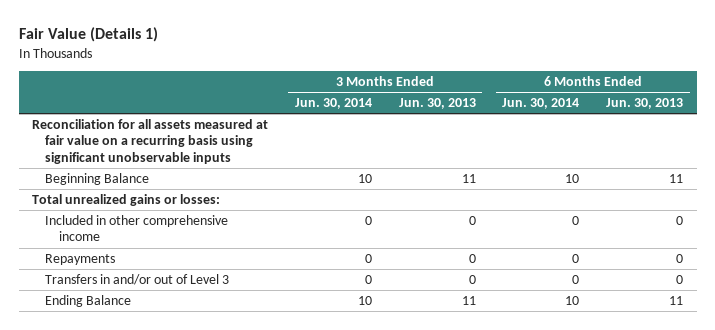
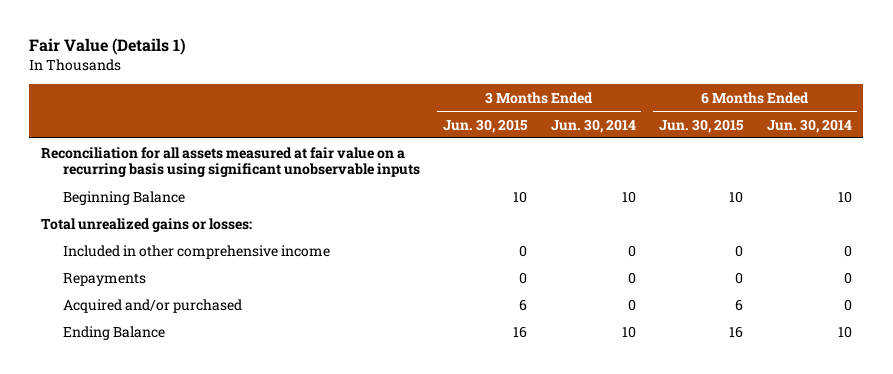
- | 3 Months Ended Jun. 30, 2014 | 3 Months Ended Jun. 30, 2013 | 6 Months Ended Jun. 30, 2014 | 6 Months Ended Jun. 30, 2013
+ | 3 Months Ended Jun. 30, 2015 | 3 Months Ended Jun. 30, 2014 | 6 Months Ended Jun. 30, 2015 | 6 Months Ended Jun. 30, 2014
- Transfers in and/or out of Level 3 | 0 | 0 | 0 | 0
+ Acquired and/or purchased | 6 | 0 | 6 | 0

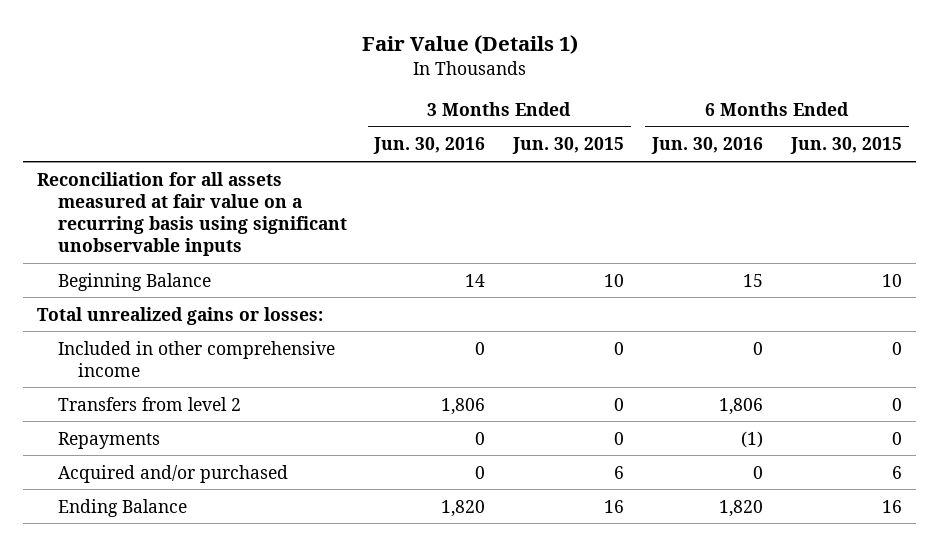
- | 3 Months Ended Jun. 30, 2015 | 3 Months Ended Jun. 30, 2014 | 6 Months Ended Jun. 30, 2015 | 6 Months Ended Jun. 30, 2014
+ | 3 Months Ended Jun. 30, 2016 | 3 Months Ended Jun. 30, 2015 | 6 Months Ended Jun. 30, 2016 | 6 Months Ended Jun. 30, 2015
+ Transfers from level 2 | 1,806 | 0 | 1,806 | 0

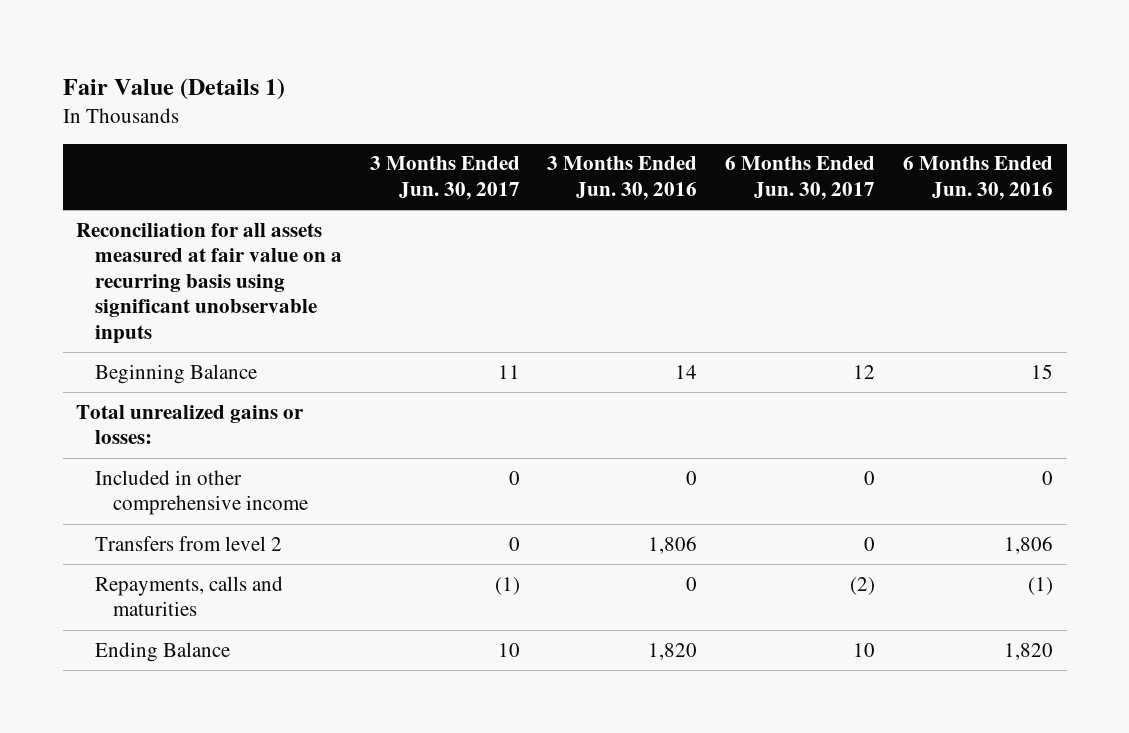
- | 3 Months Ended Jun. 30, 2016 | 3 Months Ended Jun. 30, 2015 | 6 Months Ended Jun. 30, 2016 | 6 Months Ended Jun. 30, 2015
+ | 3 Months Ended Jun. 30, 2017 | 3 Months Ended Jun. 30, 2016 | 6 Months Ended Jun. 30, 2017 | 6 Months Ended Jun. 30, 2016
- Repayments | 0 | 0 | (1) | 0
- Acquired and/or purchased | 0 | 6 | 0 | 6
+ Repayments, calls and maturities | (1) | 0 | (2) | (1)

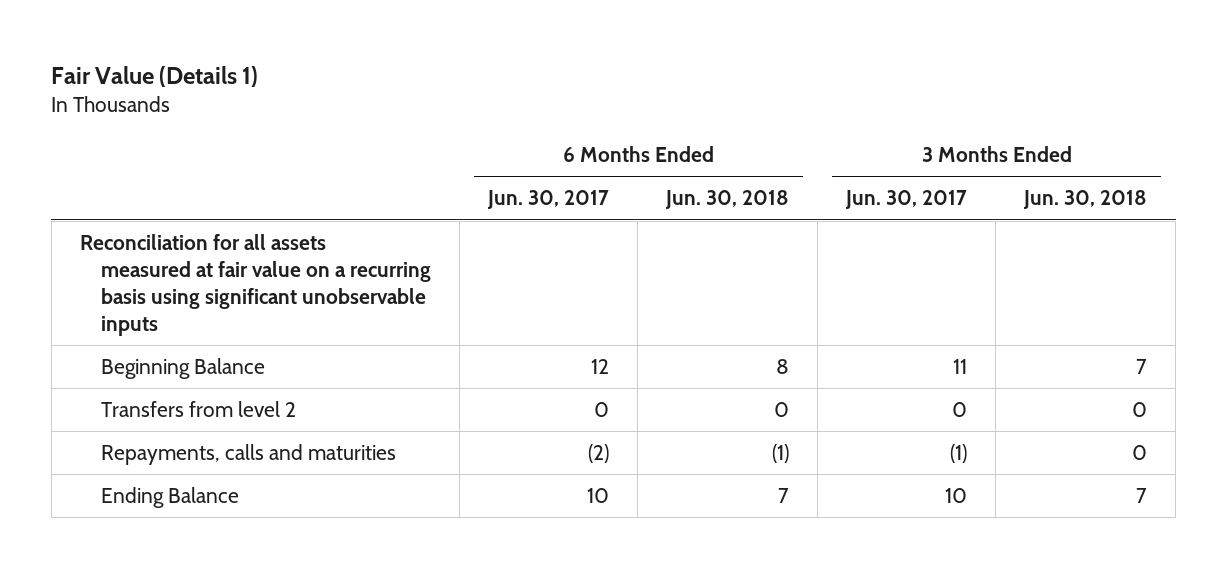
- | 3 Months Ended Jun. 30, 2017 | 3 Months Ended Jun. 30, 2016 | 6 Months Ended Jun. 30, 2017 | 6 Months Ended Jun. 30, 2016
+ | 6 Months Ended Jun. 30, 2017 | 6 Months Ended Jun. 30, 2018 | 3 Months Ended Jun. 30, 2017 | 3 Months Ended Jun. 30, 2018
- Total unrealized gains or losses:
- Included in other comprehensive income | 0 | 0 | 0 | 0

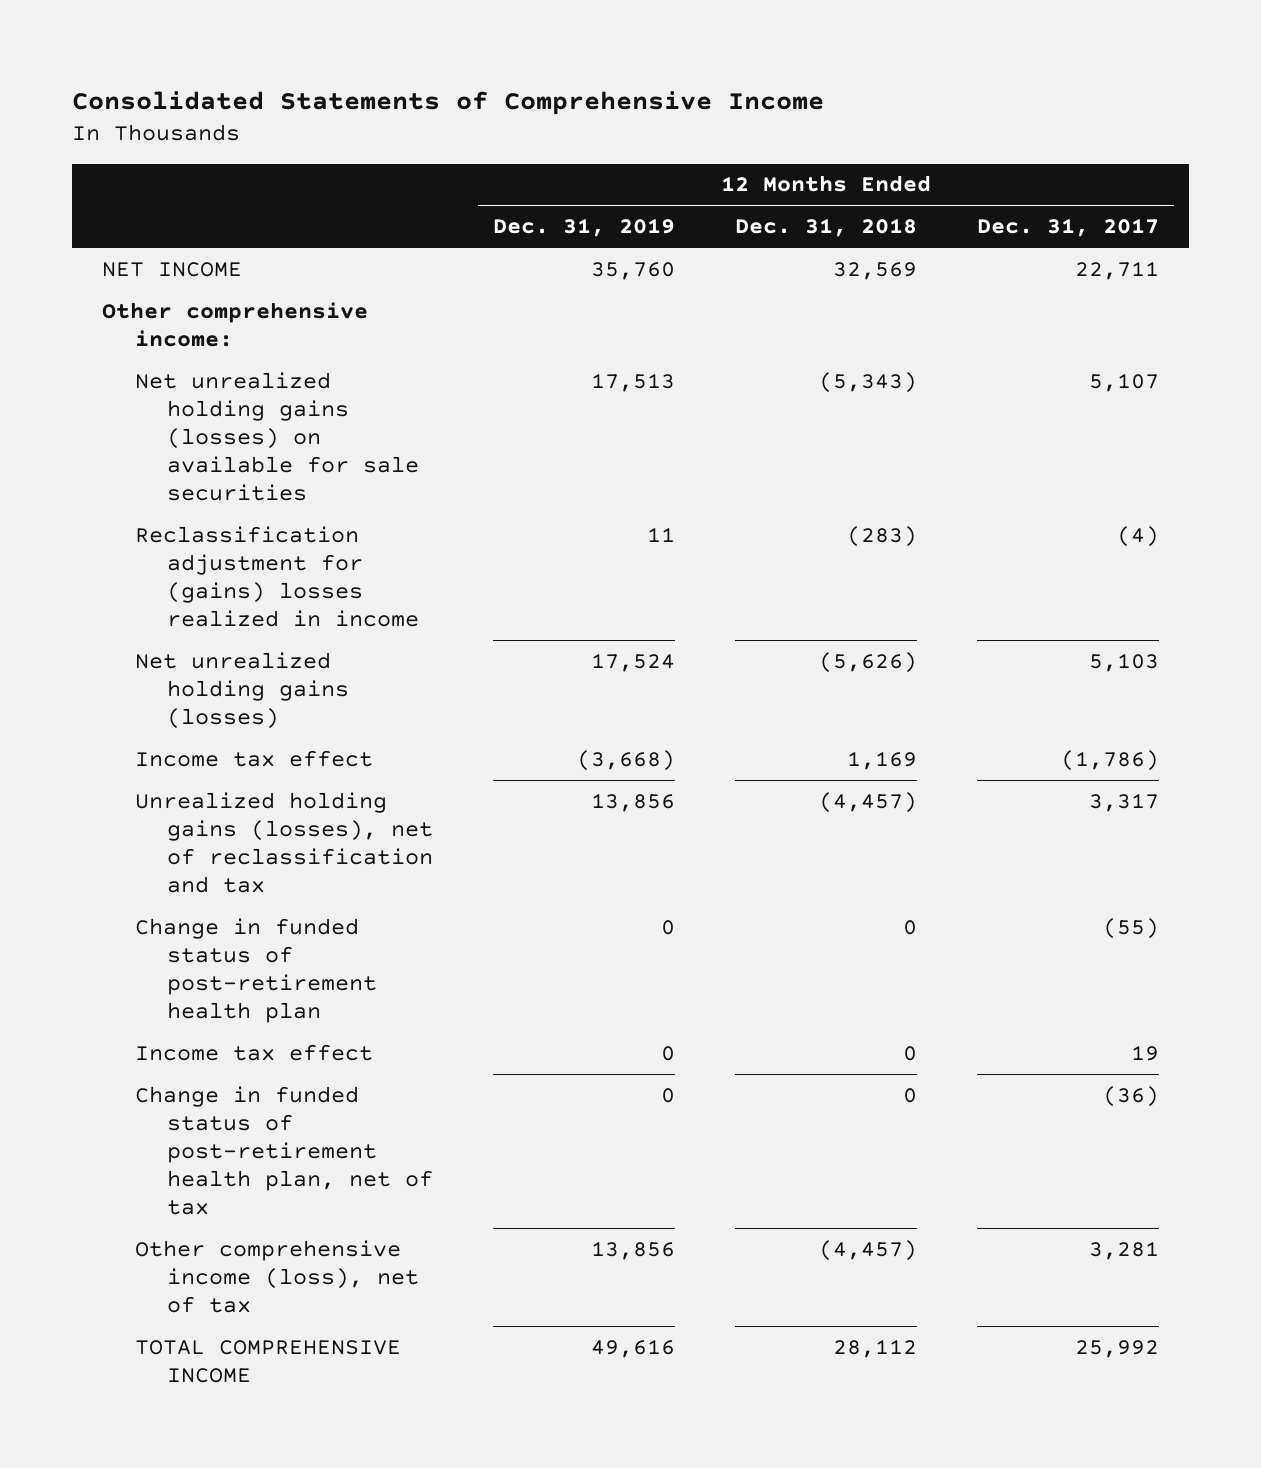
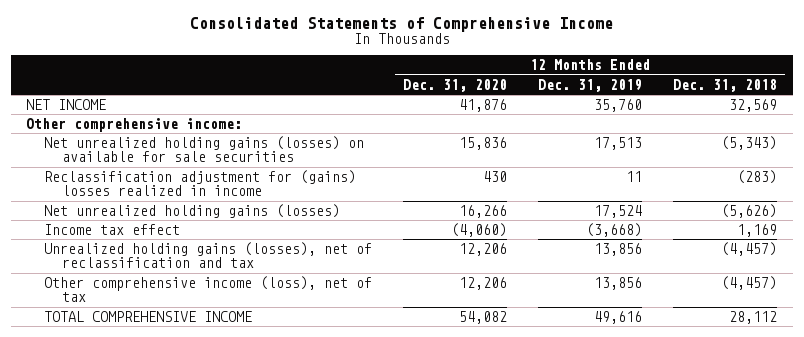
- | 12 Months Ended Dec. 31, 2019 | 12 Months Ended Dec. 31, 2018 | 12 Months Ended Dec. 31, 2017
+ | 12 Months Ended Dec. 31, 2020 | 12 Months Ended Dec. 31, 2019 | 12 Months Ended Dec. 31, 2018
- Change in funded status of post-retirement health plan | 0 | 0 | (55)
- Income tax effect | 0 | 0 | 19
- Change in funded status of post-retirement health plan, net of tax | 0 | 0 | (36)

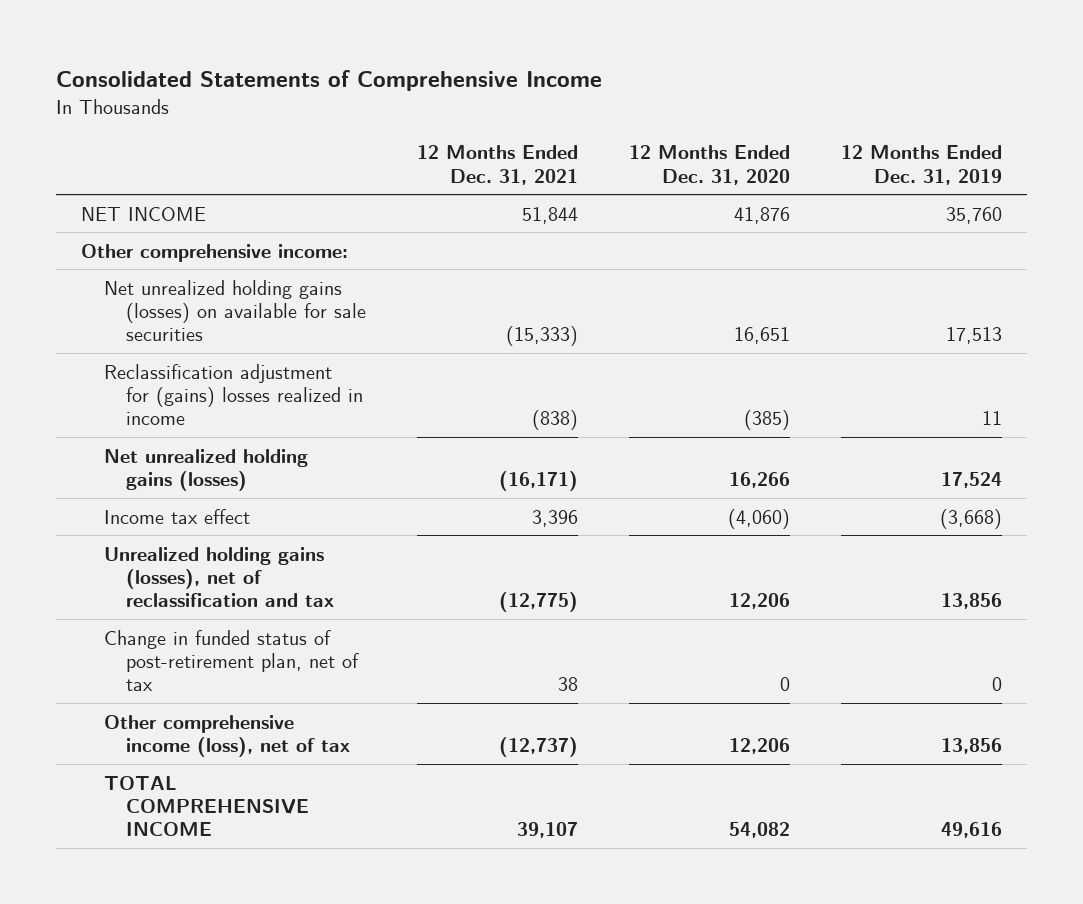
- | 12 Months Ended Dec. 31, 2020 | 12 Months Ended Dec. 31, 2019 | 12 Months Ended Dec. 31, 2018
+ | 12 Months Ended Dec. 31, 2021 | 12 Months Ended Dec. 31, 2020 | 12 Months Ended Dec. 31, 2019
- Net unrealized holding gains (losses) on available for sale securities | 15,836 | 17,513 | (5,343)
- Reclassification adjustment for (gains) losses realized in income | 430 | 11 | (283)
+ Net unrealized holding gains (losses) on available for sale securities | (15,333) | 16,651 | 17,513
+ Reclassification adjustment for (gains) losses realized in income | (838) | (385) | 11
+ Change in funded status of post-retirement plan, net of tax | 38 | 0 | 0

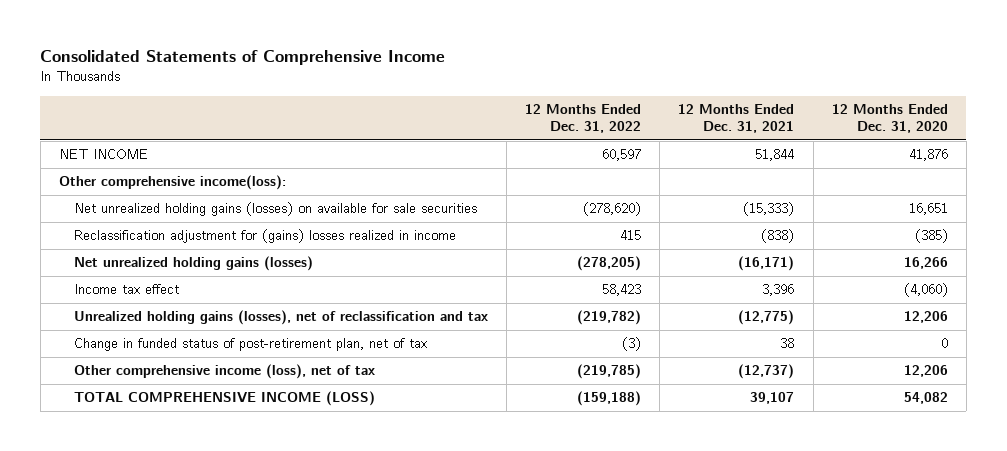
- | 12 Months Ended Dec. 31, 2021 | 12 Months Ended Dec. 31, 2020 | 12 Months Ended Dec. 31, 2019
+ | 12 Months Ended Dec. 31, 2022 | 12 Months Ended Dec. 31, 2021 | 12 Months Ended Dec. 31, 2020
- Other comprehensive income:
+ Other comprehensive income(loss):
- TOTAL COMPREHENSIVE INCOME | 39,107 | 54,082 | 49,616
+ TOTAL COMPREHENSIVE INCOME (LOSS) | (159,188) | 39,107 | 54,082

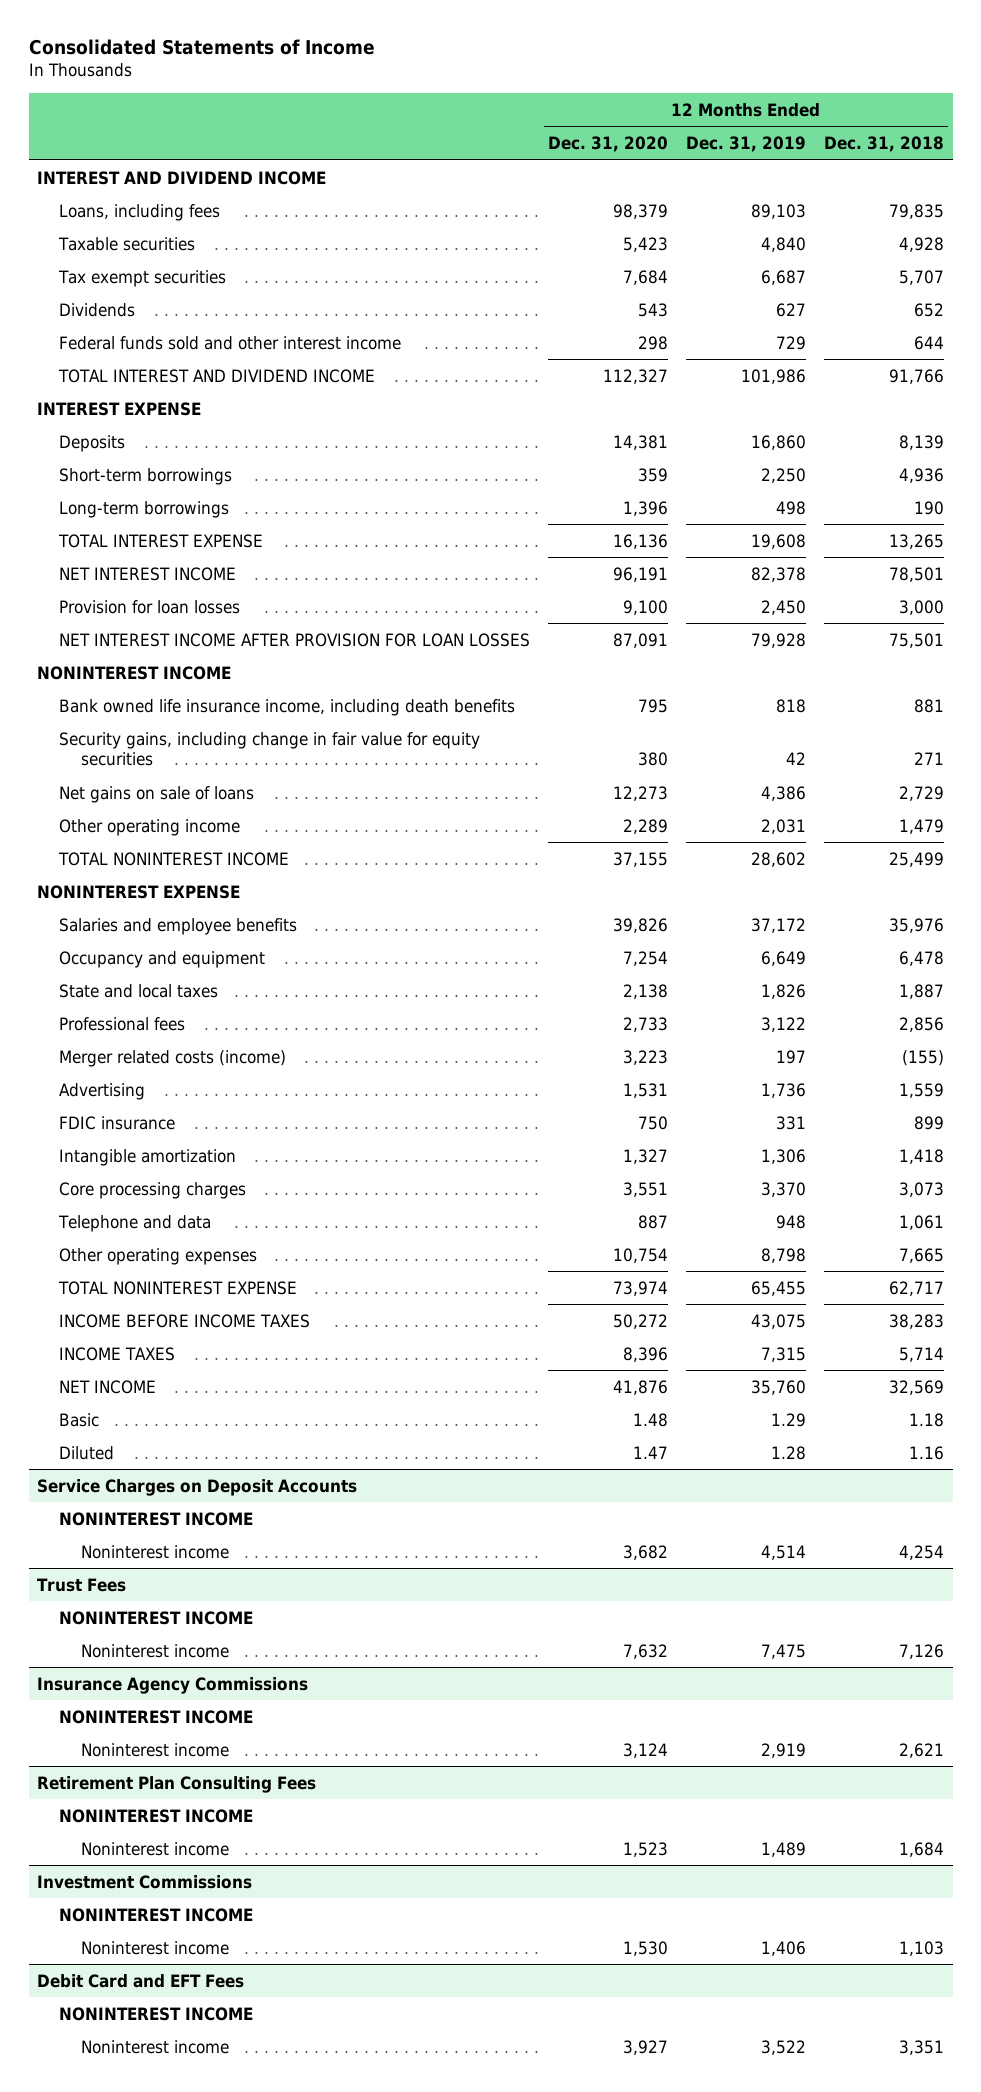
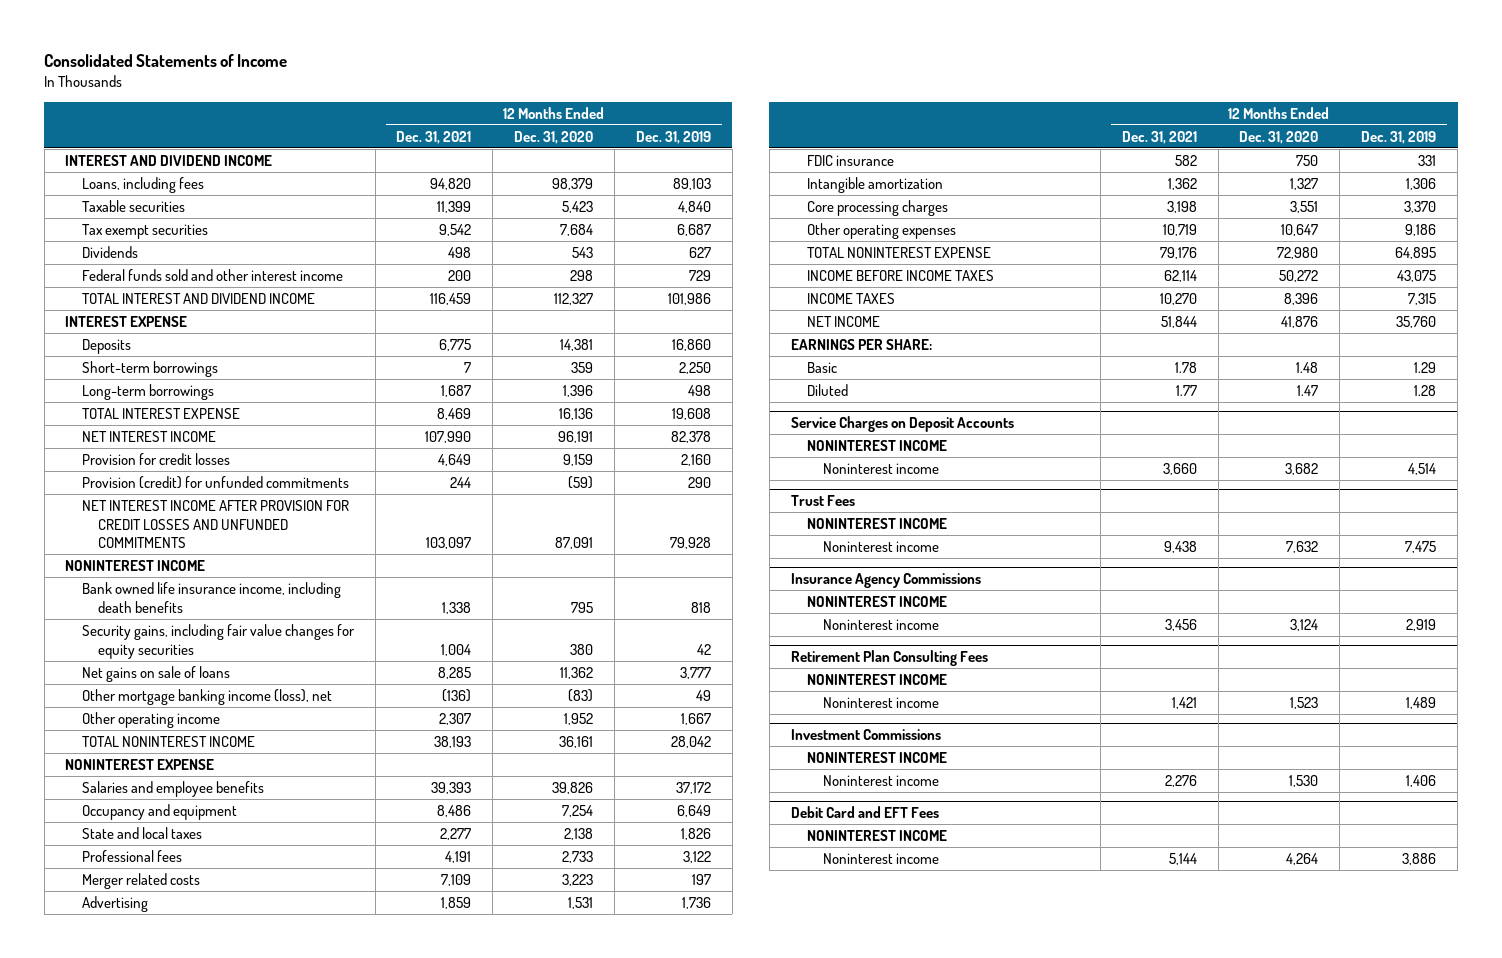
- | 12 Months Ended Dec. 31, 2020 | 12 Months Ended Dec. 31, 2019 | 12 Months Ended Dec. 31, 2018
+ | 12 Months Ended Dec. 31, 2021 | 12 Months Ended Dec. 31, 2020 | 12 Months Ended Dec. 31, 2019
- Provision for loan losses | 9,100 | 2,450 | 3,000
- NET INTEREST INCOME AFTER PROVISION FOR LOAN LOSSES | 87,091 | 79,928 | 75,501
+ Provision for credit losses | 4,649 | 9,159 | 2,160
+ Provision (credit) for unfunded commitments | 244 | (59) | 290
+ NET INTEREST INCOME AFTER PROVISION FOR CREDIT LOSSES AND UNFUNDED COMMITMENTS | 103,097 | 87,091 | 79,928
- Security gains, including change in fair value for equity securities | 380 | 42 | 271
- Net gains on sale of loans | 12,273 | 4,386 | 2,729
- Other operating income | 2,289 | 2,031 | 1,479
- TOTAL NONINTEREST INCOME | 37,155 | 28,602 | 25,499
+ Security gains, including fair value changes for equity securities | 1,004 | 380 | 42
+ Net gains on sale of loans | 8,285 | 11,362 | 3,777
+ Other mortgage banking income (loss), net | (136) | (83) | 49
+ Other operating income | 2,307 | 1,952 | 1,667
+ TOTAL NONINTEREST INCOME | 38,193 | 36,161 | 28,042
- Merger related costs (income) | 3,223 | 197 | (155)
+ Merger related costs | 7,109 | 3,223 | 197
- Telephone and data | 887 | 948 | 1,061
- Other operating expenses | 10,754 | 8,798 | 7,665
- TOTAL NONINTEREST EXPENSE | 73,974 | 65,455 | 62,717
+ Other operating expenses | 10,719 | 10,647 | 9,186
+ TOTAL NONINTEREST EXPENSE | 79,176 | 72,980 | 64,895
+ EARNINGS PER SHARE:
@ Debit Card and EFT Fees
- Noninterest income | 3,927 | 3,522 | 3,351
+ Noninterest income | 5,144 | 4,264 | 3,886

